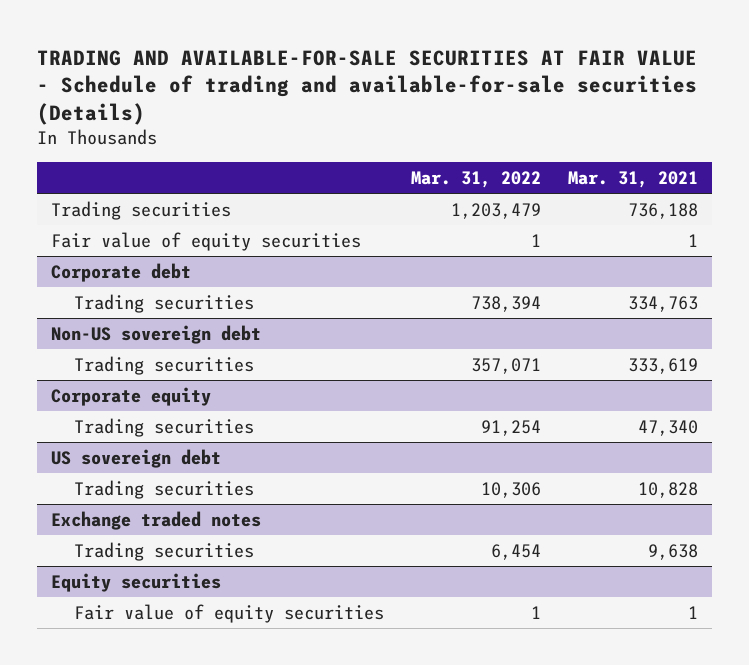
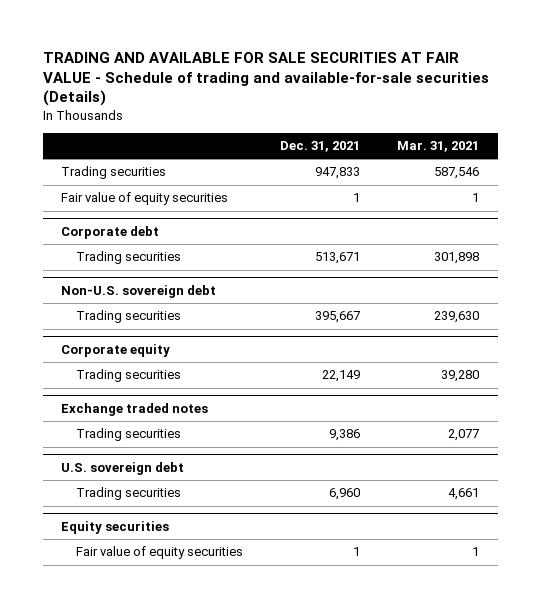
- TRADING AND AVAILABLE-FOR-SALE SECURITIES AT FAIR VALUE - Schedule of trading and available-for-sale securities (Details)
+ TRADING AND AVAILABLE FOR SALE SECURITIES AT FAIR VALUE - Schedule of trading and available-for-sale securities (Details)
- | Mar. 31, 2022 | Mar. 31, 2021
+ | Dec. 31, 2021 | Mar. 31, 2021
- Trading securities | 1,203,479 | 736,188
+ Trading securities | 947,833 | 587,546
@ Corporate debt
- Trading securities | 738,394 | 334,763
- Non-US sovereign debt
- Trading securities | 357,071 | 333,619
@ Corporate debt
+ Trading securities | 513,671 | 301,898
+ Non-U.S. sovereign debt
+ Trading securities | 395,667 | 239,630
@ Corporate equity
- Trading securities | 91,254 | 47,340
- US sovereign debt
- Trading securities | 10,306 | 10,828
@ Corporate equity
+ Trading securities | 22,149 | 39,280
@ Exchange traded notes
- Trading securities | 6,454 | 9,638
+ Trading securities | 9,386 | 2,077
+ U.S. sovereign debt
+ Trading securities | 6,960 | 4,661

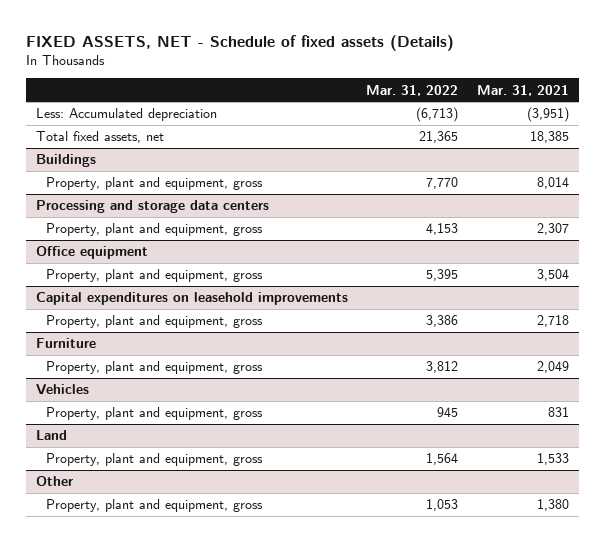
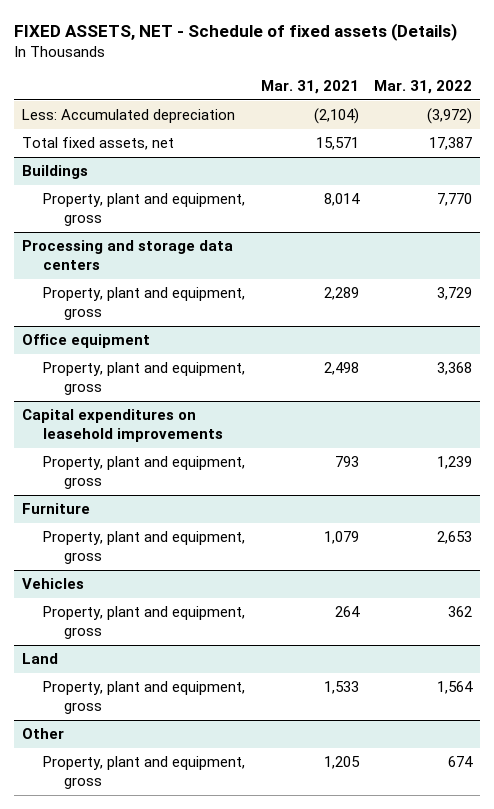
- | Mar. 31, 2022 | Mar. 31, 2021
+ | Mar. 31, 2021 | Mar. 31, 2022
- Less: Accumulated depreciation | (6,713) | (3,951)
- Total fixed assets, net | 21,365 | 18,385
+ Less: Accumulated depreciation | (2,104) | (3,972)
+ Total fixed assets, net | 15,571 | 17,387
@ Processing and storage data centers
- Property, plant and equipment, gross | 4,153 | 2,307
+ Property, plant and equipment, gross | 2,289 | 3,729
@ Office equipment
- Property, plant and equipment, gross | 5,395 | 3,504
+ Property, plant and equipment, gross | 2,498 | 3,368
@ Capital expenditures on leasehold improvements
- Property, plant and equipment, gross | 3,386 | 2,718
+ Property, plant and equipment, gross | 793 | 1,239
@ Furniture
- Property, plant and equipment, gross | 3,812 | 2,049
+ Property, plant and equipment, gross | 1,079 | 2,653
@ Vehicles
- Property, plant and equipment, gross | 945 | 831
+ Property, plant and equipment, gross | 264 | 362
@ Other
- Property, plant and equipment, gross | 1,053 | 1,380
+ Property, plant and equipment, gross | 1,205 | 674

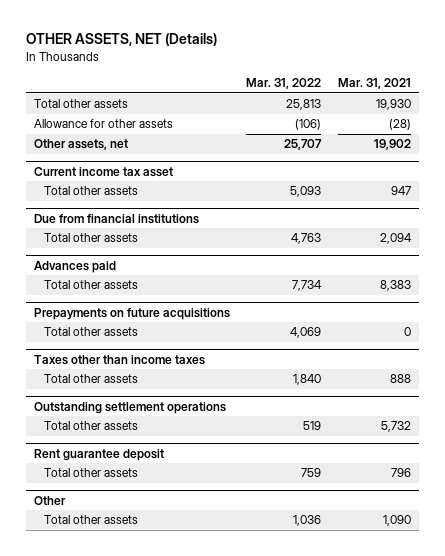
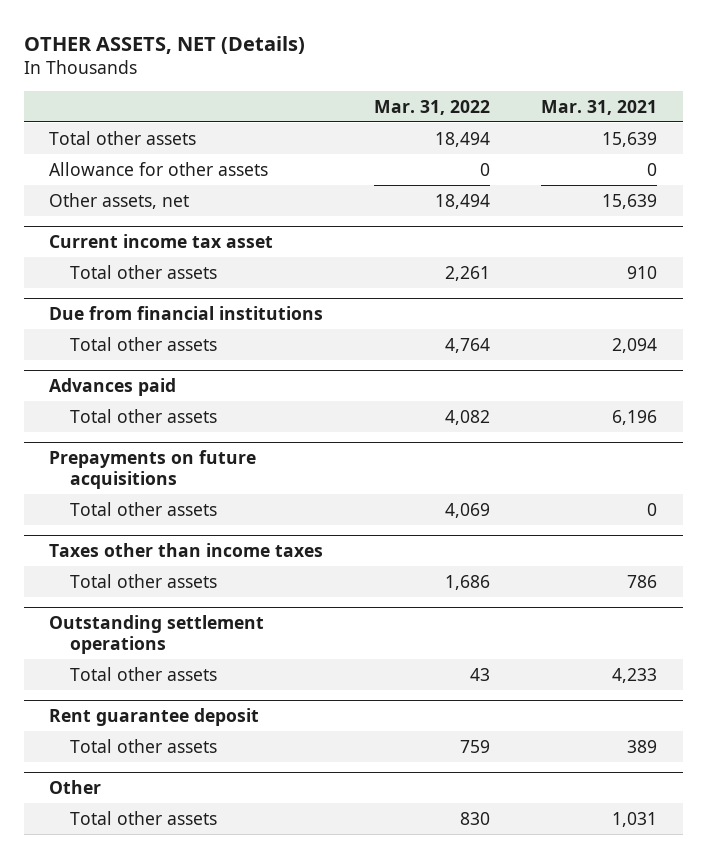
- Total other assets | 25,813 | 19,930
- Allowance for other assets | (106) | (28)
- Other assets, net | 25,707 | 19,902
+ Total other assets | 18,494 | 15,639
+ Allowance for other assets | 0 | 0
+ Other assets, net | 18,494 | 15,639
@ Current income tax asset
- Total other assets | 5,093 | 947
+ Total other assets | 2,261 | 910
@ Due from financial institutions
- Total other assets | 4,763 | 2,094
+ Total other assets | 4,764 | 2,094
@ Advances paid
- Total other assets | 7,734 | 8,383
+ Total other assets | 4,082 | 6,196
@ Taxes other than income taxes
- Total other assets | 1,840 | 888
+ Total other assets | 1,686 | 786
@ Outstanding settlement operations
- Total other assets | 519 | 5,732
+ Total other assets | 43 | 4,233
@ Rent guarantee deposit
- Total other assets | 759 | 796
+ Total other assets | 759 | 389
@ Other
- Total other assets | 1,036 | 1,090
+ Total other assets | 830 | 1,031

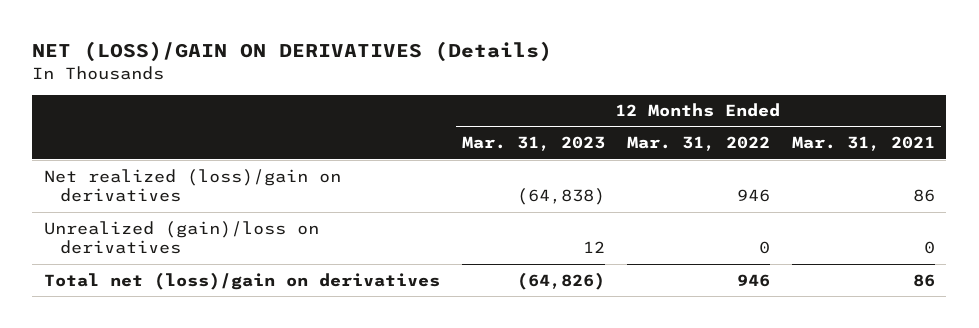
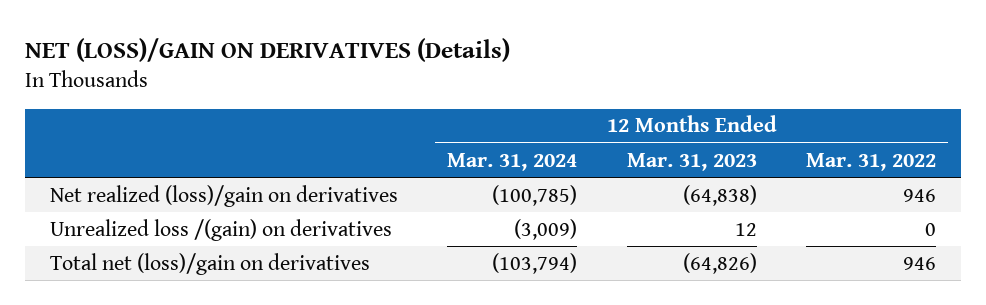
- | 12 Months Ended Mar. 31, 2023 | 12 Months Ended Mar. 31, 2022 | 12 Months Ended Mar. 31, 2021
+ | 12 Months Ended Mar. 31, 2024 | 12 Months Ended Mar. 31, 2023 | 12 Months Ended Mar. 31, 2022
- Unrealized (gain)/loss on derivatives | 12 | 0 | 0
+ Unrealized loss /(gain) on derivatives | (3,009) | 12 | 0

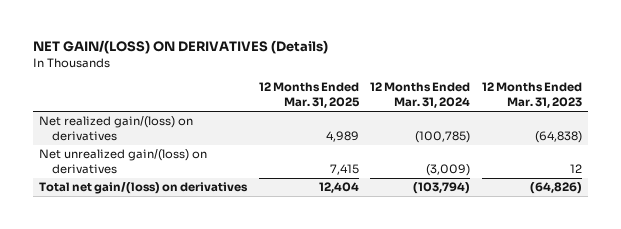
- NET (LOSS)/GAIN ON DERIVATIVES (Details)
+ NET GAIN/(LOSS) ON DERIVATIVES (Details)
- | 12 Months Ended Mar. 31, 2024 | 12 Months Ended Mar. 31, 2023 | 12 Months Ended Mar. 31, 2022
+ | 12 Months Ended Mar. 31, 2025 | 12 Months Ended Mar. 31, 2024 | 12 Months Ended Mar. 31, 2023
- Net realized (loss)/gain on derivatives | (100,785) | (64,838) | 946
- Unrealized loss /(gain) on derivatives | (3,009) | 12 | 0
- Total net (loss)/gain on derivatives | (103,794) | (64,826) | 946
+ Net realized gain/(loss) on derivatives | 4,989 | (100,785) | (64,838)
+ Net unrealized gain/(loss) on derivatives | 7,415 | (3,009) | 12
+ Total net gain/(loss) on derivatives | 12,404 | (103,794) | (64,826)

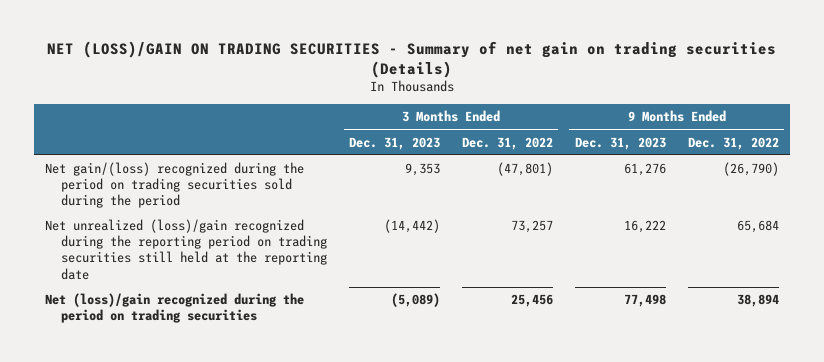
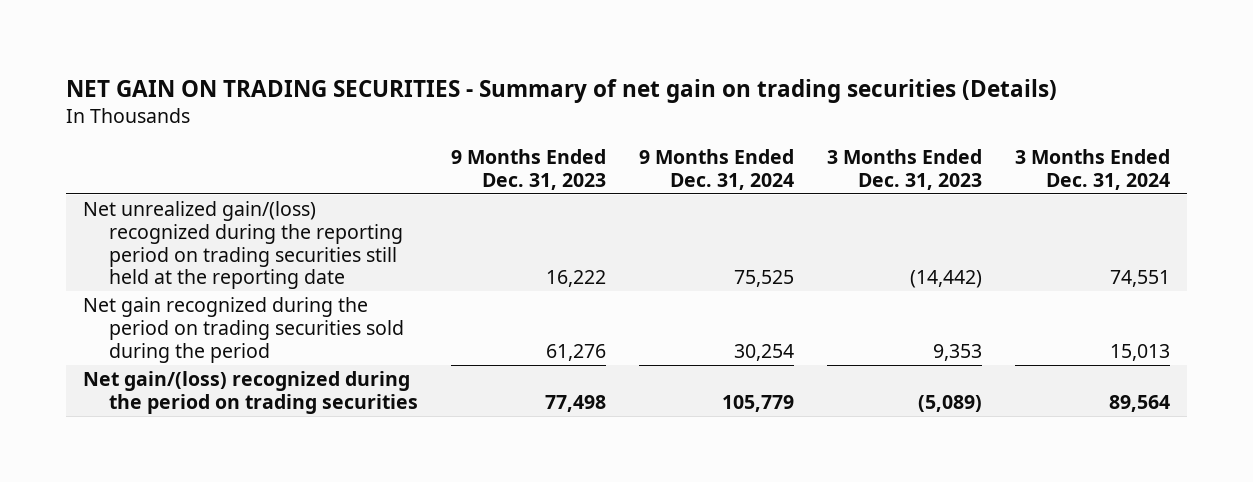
- NET (LOSS)/GAIN ON TRADING SECURITIES - Summary of net gain on trading securities (Details)
+ NET GAIN ON TRADING SECURITIES - Summary of net gain on trading securities (Details)
- | 3 Months Ended Dec. 31, 2023 | 3 Months Ended Dec. 31, 2022 | 9 Months Ended Dec. 31, 2023 | 9 Months Ended Dec. 31, 2022
+ | 9 Months Ended Dec. 31, 2023 | 9 Months Ended Dec. 31, 2024 | 3 Months Ended Dec. 31, 2023 | 3 Months Ended Dec. 31, 2024
- Net gain/(loss) recognized during the period on trading securities sold during the period | 9,353 | (47,801) | 61,276 | (26,790)
- Net unrealized (loss)/gain recognized during the reporting period on trading securities still held at the reporting date | (14,442) | 73,257 | 16,222 | 65,684
- Net (loss)/gain recognized during the period on trading securities | (5,089) | 25,456 | 77,498 | 38,894
+ Net unrealized gain/(loss) recognized during the reporting period on trading securities still held at the reporting date | 16,222 | 75,525 | (14,442) | 74,551
+ Net gain recognized during the period on trading securities sold during the period | 61,276 | 30,254 | 9,353 | 15,013
+ Net gain/(loss) recognized during the period on trading securities | 77,498 | 105,779 | (5,089) | 89,564

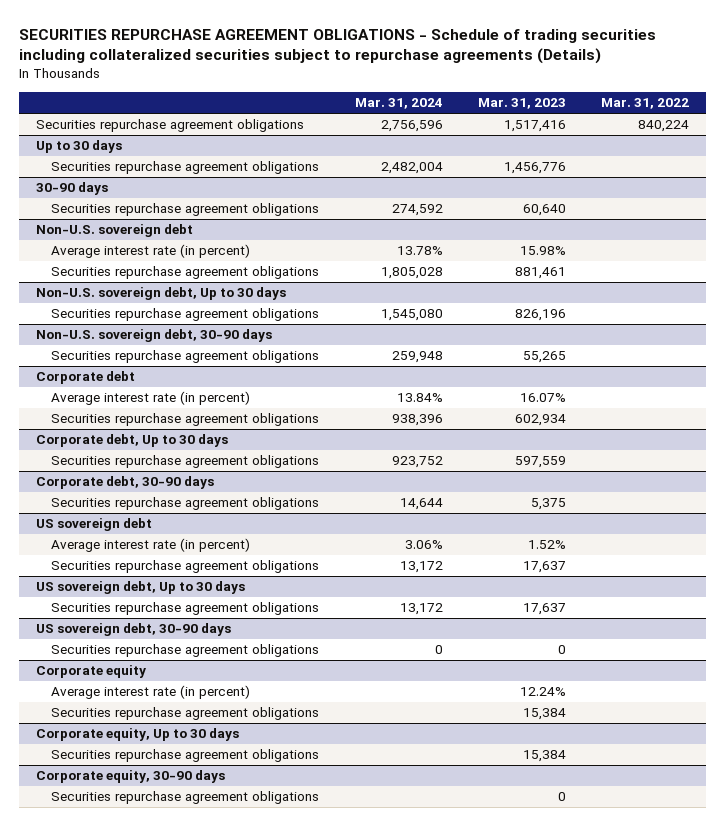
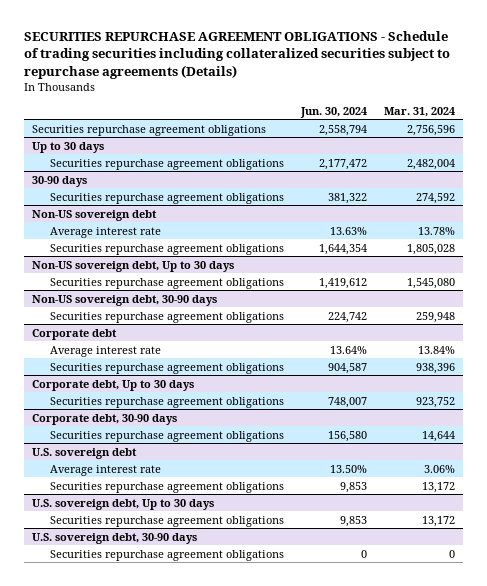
- | Mar. 31, 2024 | Mar. 31, 2023 | Mar. 31, 2022
+ | Jun. 30, 2024 | Mar. 31, 2024
- Non-U.S. sovereign debt
- Average interest rate (in percent) | 13.78% | 15.98% |
+ Non-US sovereign debt
+ Average interest rate | 13.63% | 13.78%
- Non-U.S. sovereign debt, Up to 30 days
+ Non-US sovereign debt, Up to 30 days
- Non-U.S. sovereign debt, 30-90 days
+ Non-US sovereign debt, 30-90 days
@ Corporate debt
- Average interest rate (in percent) | 13.84% | 16.07% |
+ Average interest rate | 13.64% | 13.84%
- US sovereign debt
- Average interest rate (in percent) | 3.06% | 1.52% |
+ U.S. sovereign debt
+ Average interest rate | 13.50% | 3.06%
- US sovereign debt, Up to 30 days
+ U.S. sovereign debt, Up to 30 days
- US sovereign debt, 30-90 days
+ U.S. sovereign debt, 30-90 days
- Corporate equity
- Average interest rate (in percent) | | 12.24% |
- Securities repurchase agreement obligations | | 15,384 |
- Corporate equity, Up to 30 days
- Securities repurchase agreement obligations | | 15,384 |
- Corporate equity, 30-90 days
- Securities repurchase agreement obligations | | 0 |

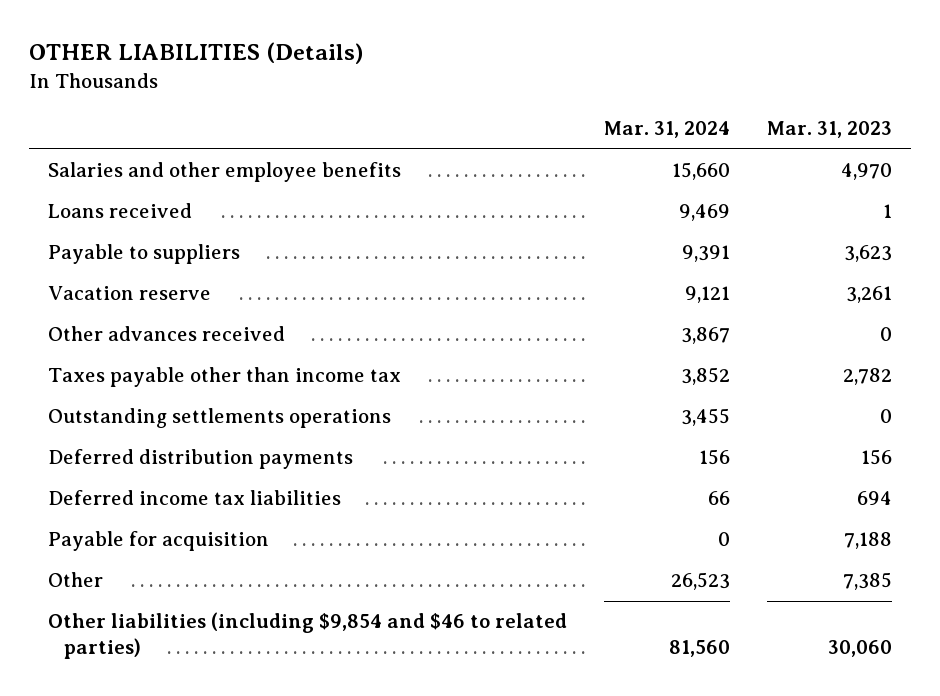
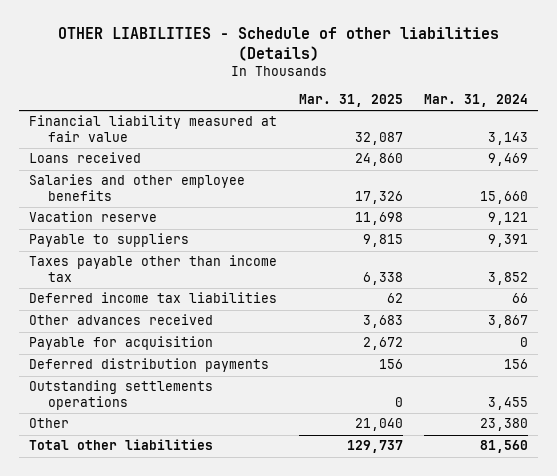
- OTHER LIABILITIES (Details)
+ OTHER LIABILITIES - Schedule of other liabilities (Details)
- | Mar. 31, 2024 | Mar. 31, 2023
+ | Mar. 31, 2025 | Mar. 31, 2024
+ Financial liability measured at fair value | 32,087 | 3,143
moved down: Salaries and other employee benefits | 17,326 | 15,660
moved down: Payable to suppliers | 9,815 | 9,391
moved down: Other advances received | 3,683 | 3,867
- Other | 26,523 | 7,385
- Other liabilities (including $9,854 and $46 to related parties) | 81,560 | 30,060
moved down: Deferred distribution payments | 156 | 156
moved down: Outstanding settlements operations | 0 | 3,455
+ Other | 21,040 | 23,380
+ Total other liabilities | 129,737 | 81,560

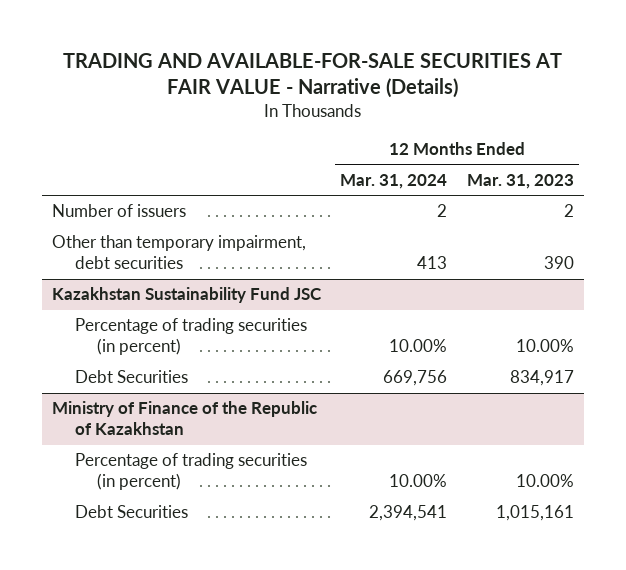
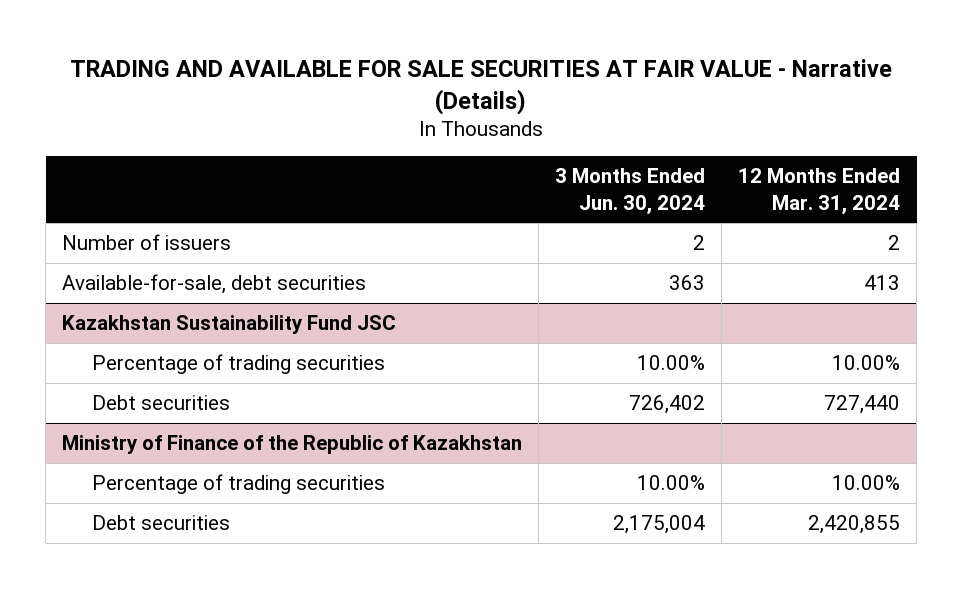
- TRADING AND AVAILABLE-FOR-SALE SECURITIES AT FAIR VALUE - Narrative (Details)
+ TRADING AND AVAILABLE FOR SALE SECURITIES AT FAIR VALUE - Narrative (Details)
- | 12 Months Ended Mar. 31, 2024 | 12 Months Ended Mar. 31, 2023
+ | 3 Months Ended Jun. 30, 2024 | 12 Months Ended Mar. 31, 2024
- Other than temporary impairment, debt securities | 413 | 390
+ Available-for-sale, debt securities | 363 | 413
@ Kazakhstan Sustainability Fund JSC
- Percentage of trading securities (in percent) | 10.00% | 10.00%
- Debt Securities | 669,756 | 834,917
+ Percentage of trading securities | 10.00% | 10.00%
+ Debt securities | 726,402 | 727,440
@ Ministry of Finance of the Republic of Kazakhstan
- Percentage of trading securities (in percent) | 10.00% | 10.00%
- Debt Securities | 2,394,541 | 1,015,161
+ Percentage of trading securities | 10.00% | 10.00%
+ Debt securities | 2,175,004 | 2,420,855

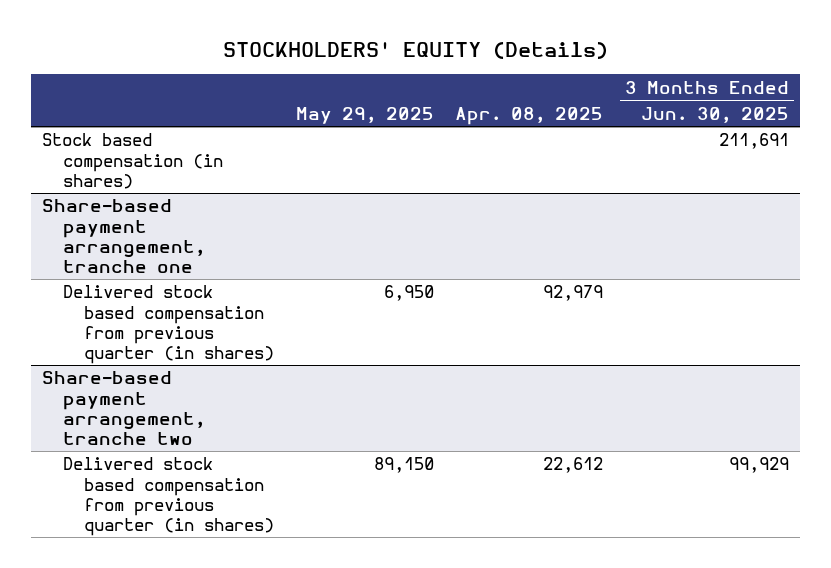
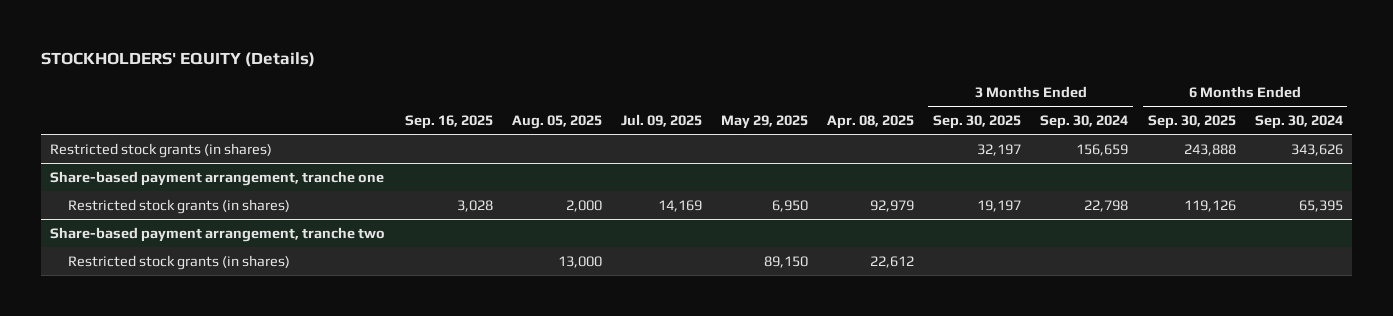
- | May 29, 2025 | Apr. 08, 2025 | 3 Months Ended Jun. 30, 2025
+ | Sep. 16, 2025 | Aug. 05, 2025 | Jul. 09, 2025 | May 29, 2025 | Apr. 08, 2025 | 3 Months Ended Sep. 30, 2025 | 3 Months Ended Sep. 30, 2024 | 6 Months Ended Sep. 30, 2025 | 6 Months Ended Sep. 30, 2024
- Stock based compensation (in shares) | | | 211,691
+ Restricted stock grants (in shares) | | | | | | 32,197 | 156,659 | 243,888 | 343,626
@ Share-based payment arrangement, tranche one
- Delivered stock based compensation from previous quarter (in shares) | 6,950 | 92,979 |
+ Restricted stock grants (in shares) | 3,028 | 2,000 | 14,169 | 6,950 | 92,979 | 19,197 | 22,798 | 119,126 | 65,395
@ Share-based payment arrangement, tranche two
- Delivered stock based compensation from previous quarter (in shares) | 89,150 | 22,612 | 99,929
+ Restricted stock grants (in shares) | | 13,000 | | 89,150 | 22,612 | | | |

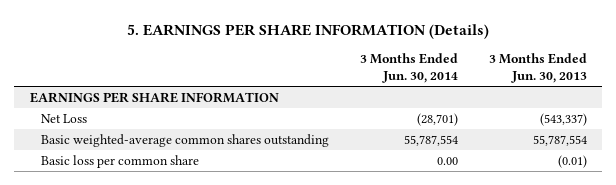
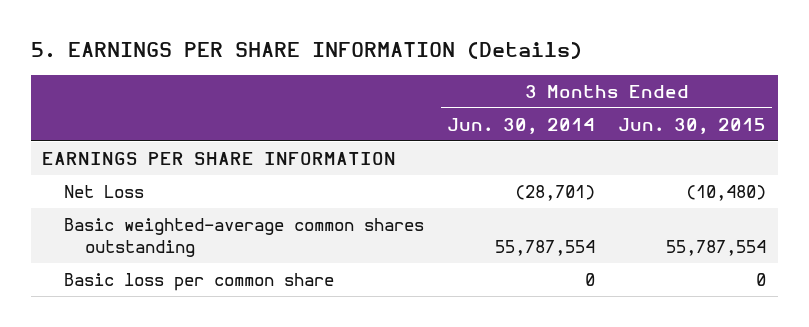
- | 3 Months Ended Jun. 30, 2014 | 3 Months Ended Jun. 30, 2013
+ | 3 Months Ended Jun. 30, 2014 | 3 Months Ended Jun. 30, 2015
- Basic loss per common share | 0.00 | (0.01)
+ Basic loss per common share | 0 | 0

